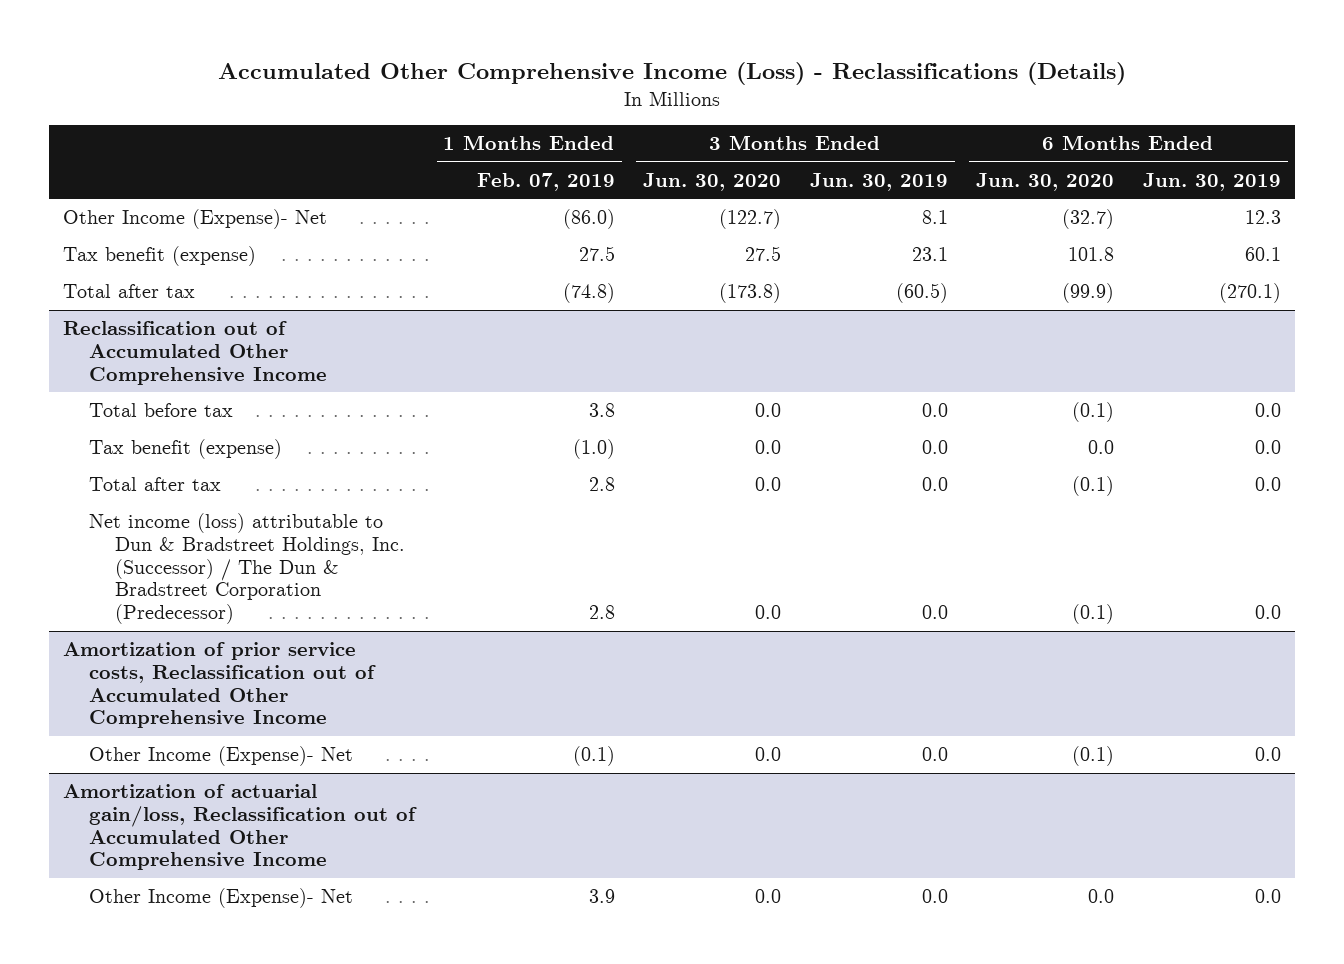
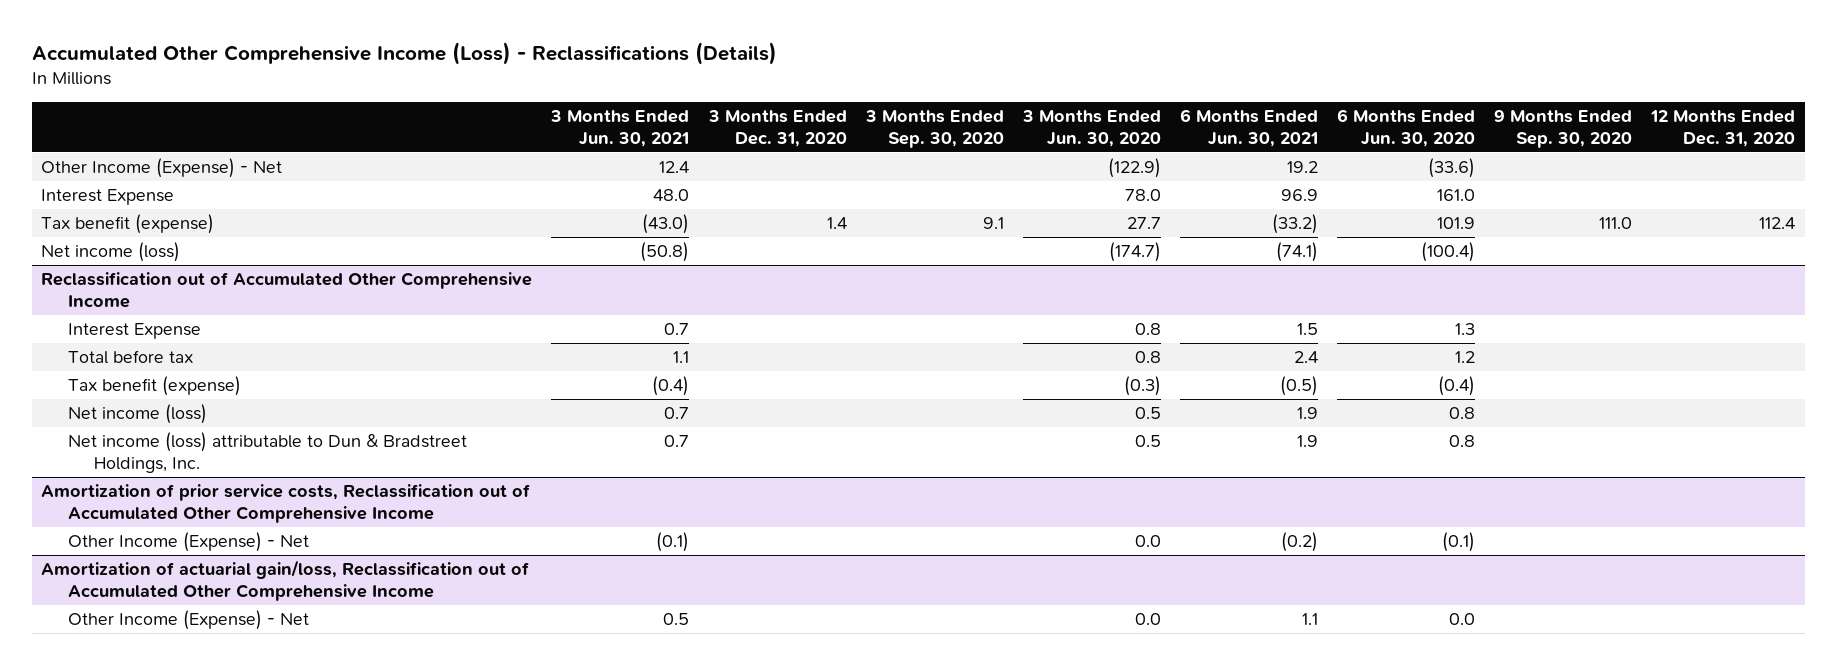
- | 1 Months Ended Feb. 07, 2019 | 3 Months Ended Jun. 30, 2020 | 3 Months Ended Jun. 30, 2019 | 6 Months Ended Jun. 30, 2020 | 6 Months Ended Jun. 30, 2019
+ | 3 Months Ended Jun. 30, 2021 | 3 Months Ended Dec. 31, 2020 | 3 Months Ended Sep. 30, 2020 | 3 Months Ended Jun. 30, 2020 | 6 Months Ended Jun. 30, 2021 | 6 Months Ended Jun. 30, 2020 | 9 Months Ended Sep. 30, 2020 | 12 Months Ended Dec. 31, 2020
- Other Income (Expense)- Net | (86.0) | (122.7) | 8.1 | (32.7) | 12.3
- Tax benefit (expense) | 27.5 | 27.5 | 23.1 | 101.8 | 60.1
- Total after tax | (74.8) | (173.8) | (60.5) | (99.9) | (270.1)
+ Other Income (Expense) - Net | 12.4 | | | (122.9) | 19.2 | (33.6) | |
+ Interest Expense | 48.0 | | | 78.0 | 96.9 | 161.0 | |
+ Tax benefit (expense) | (43.0) | 1.4 | 9.1 | 27.7 | (33.2) | 101.9 | 111.0 | 112.4
+ Net income (loss) | (50.8) | | | (174.7) | (74.1) | (100.4) | |
@ Reclassification out of Accumulated Other Comprehensive Income
- Total before tax | 3.8 | 0.0 | 0.0 | (0.1) | 0.0
- Tax benefit (expense) | (1.0) | 0.0 | 0.0 | 0.0 | 0.0
- Total after tax | 2.8 | 0.0 | 0.0 | (0.1) | 0.0
- Net income (loss) attributable to Dun & Bradstreet Holdings, Inc. (Successor) / The Dun & Bradstreet Corporation (Predecessor) | 2.8 | 0.0 | 0.0 | (0.1) | 0.0
+ Interest Expense | 0.7 | | | 0.8 | 1.5 | 1.3 | |
+ Total before tax | 1.1 | | | 0.8 | 2.4 | 1.2 | |
+ Tax benefit (expense) | (0.4) | | | (0.3) | (0.5) | (0.4) | |
+ Net income (loss) | 0.7 | | | 0.5 | 1.9 | 0.8 | |
+ Net income (loss) attributable to Dun & Bradstreet Holdings, Inc. | 0.7 | | | 0.5 | 1.9 | 0.8 | |
@ Amortization of prior service costs, Reclassification out of Accumulated Other Comprehensive Income
- Other Income (Expense)- Net | (0.1) | 0.0 | 0.0 | (0.1) | 0.0
+ Other Income (Expense) - Net | (0.1) | | | 0.0 | (0.2) | (0.1) | |
@ Amortization of actuarial gain/loss, Reclassification out of Accumulated Other Comprehensive Income
- Other Income (Expense)- Net | 3.9 | 0.0 | 0.0 | 0.0 | 0.0
+ Other Income (Expense) - Net | 0.5 | | | 0.0 | 1.1 | 0.0 | |

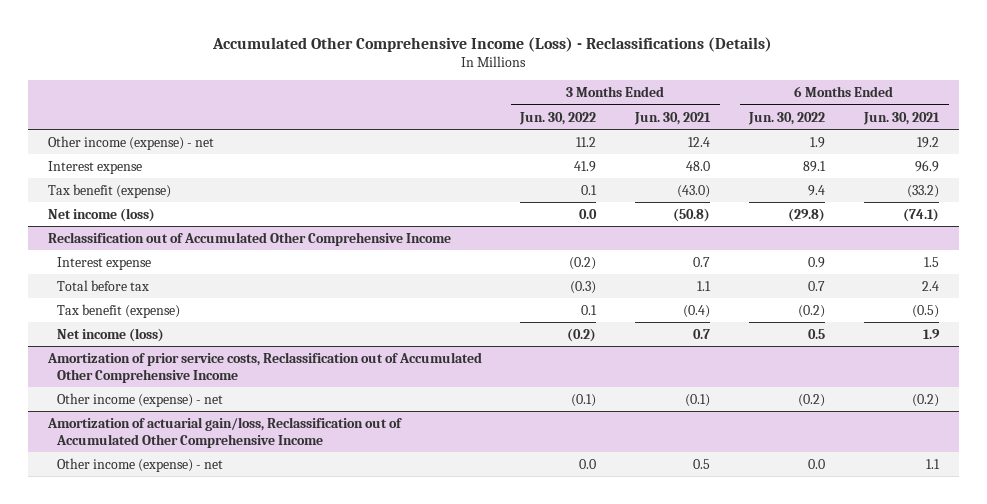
- | 3 Months Ended Jun. 30, 2021 | 3 Months Ended Dec. 31, 2020 | 3 Months Ended Sep. 30, 2020 | 3 Months Ended Jun. 30, 2020 | 6 Months Ended Jun. 30, 2021 | 6 Months Ended Jun. 30, 2020 | 9 Months Ended Sep. 30, 2020 | 12 Months Ended Dec. 31, 2020
+ | 3 Months Ended Jun. 30, 2022 | 3 Months Ended Jun. 30, 2021 | 6 Months Ended Jun. 30, 2022 | 6 Months Ended Jun. 30, 2021
- Other Income (Expense) - Net | 12.4 | | | (122.9) | 19.2 | (33.6) | |
- Interest Expense | 48.0 | | | 78.0 | 96.9 | 161.0 | |
+ Other income (expense) - net | 11.2 | 12.4 | 1.9 | 19.2
+ Interest expense | 41.9 | 48.0 | 89.1 | 96.9
@ Reclassification out of Accumulated Other Comprehensive Income
- Interest Expense | 0.7 | | | 0.8 | 1.5 | 1.3 | |
+ Interest expense | (0.2) | 0.7 | 0.9 | 1.5
- Net income (loss) attributable to Dun & Bradstreet Holdings, Inc. | 0.7 | | | 0.5 | 1.9 | 0.8 | |
@ Amortization of prior service costs, Reclassification out of Accumulated Other Comprehensive Income
- Other Income (Expense) - Net | (0.1) | | | 0.0 | (0.2) | (0.1) | |
+ Other income (expense) - net | (0.1) | (0.1) | (0.2) | (0.2)
@ Amortization of actuarial gain/loss, Reclassification out of Accumulated Other Comprehensive Income
- Other Income (Expense) - Net | 0.5 | | | 0.0 | 1.1 | 0.0 | |
+ Other income (expense) - net | 0.0 | 0.5 | 0.0 | 1.1

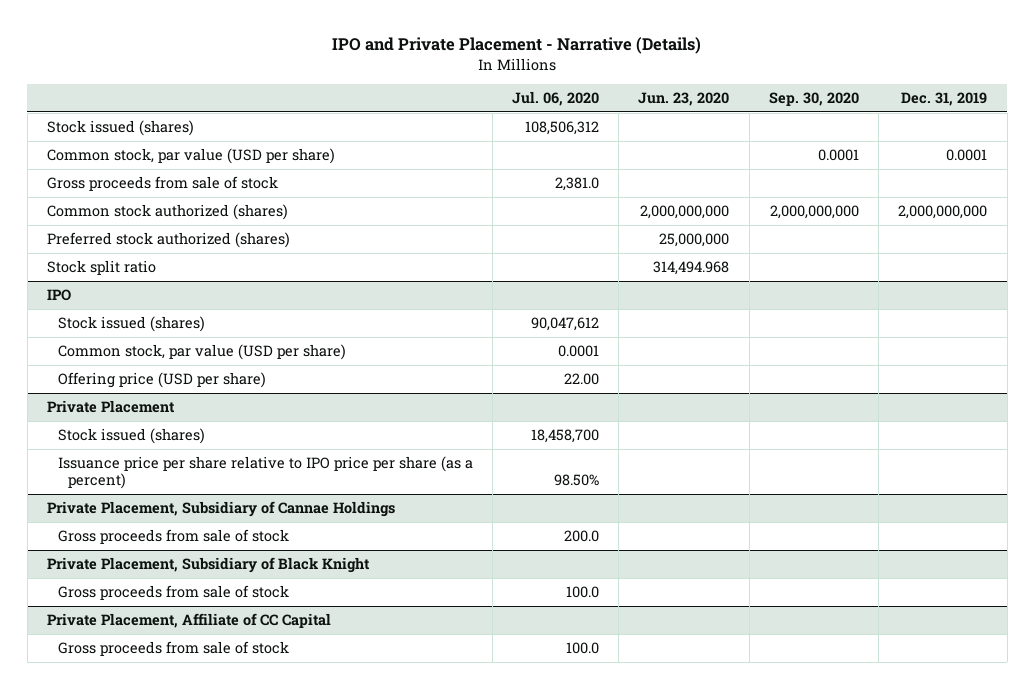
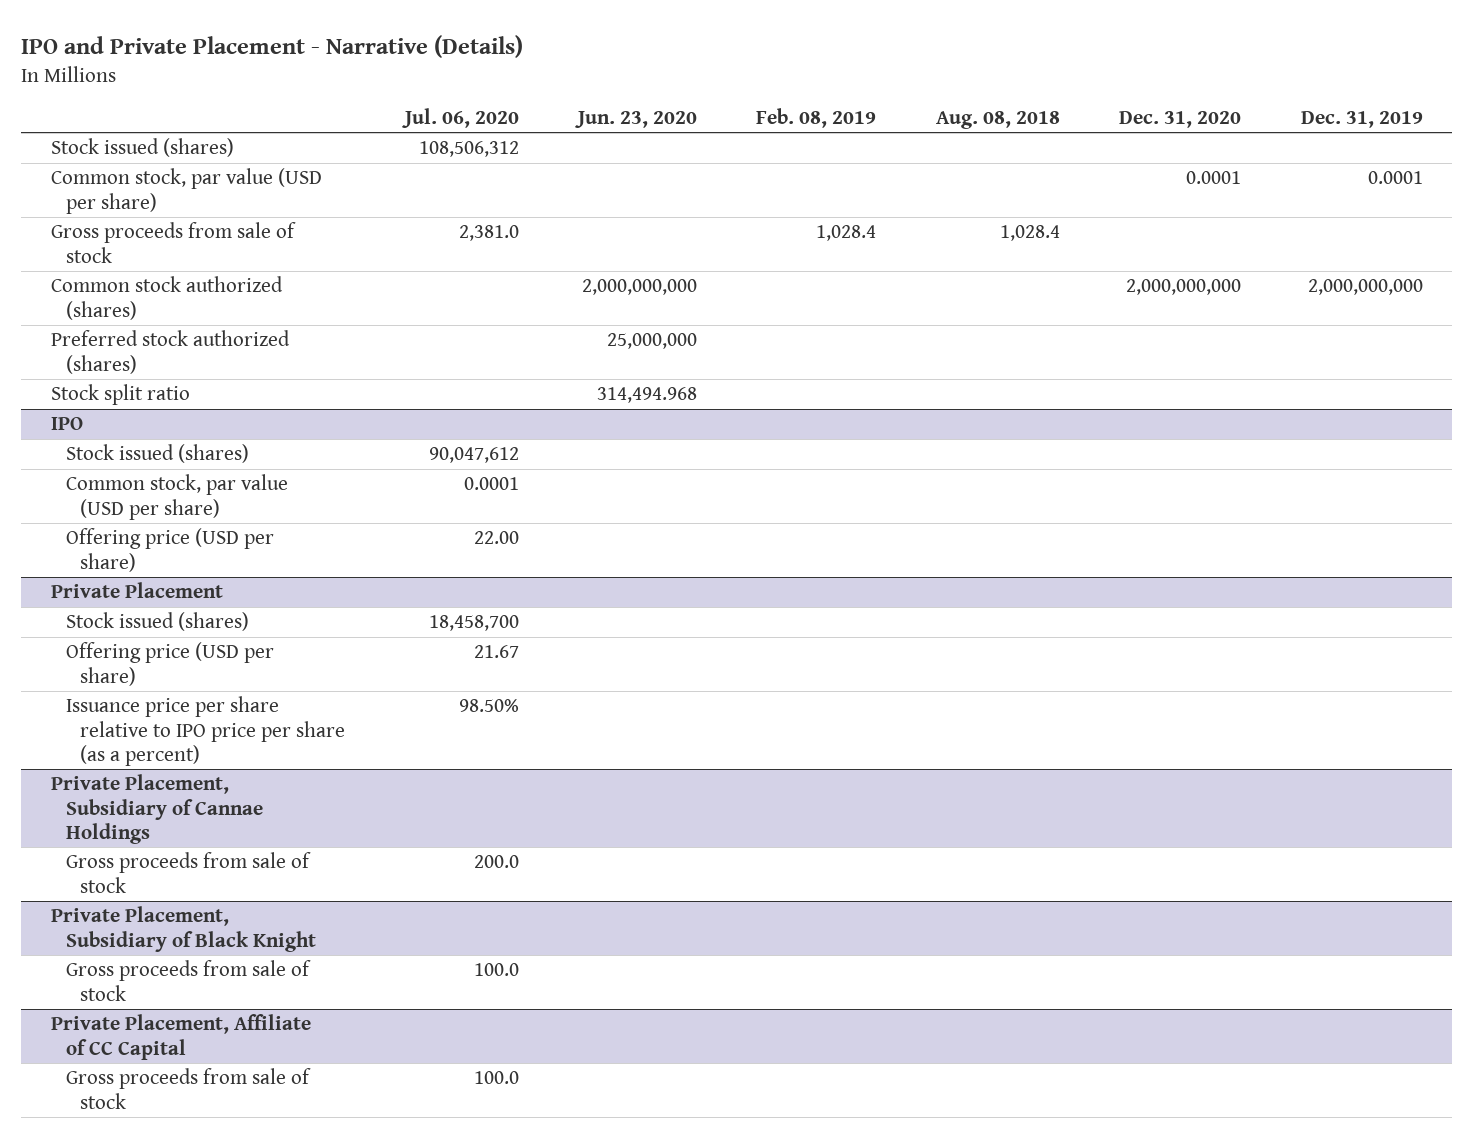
- | Jul. 06, 2020 | Jun. 23, 2020 | Sep. 30, 2020 | Dec. 31, 2019
+ | Jul. 06, 2020 | Jun. 23, 2020 | Feb. 08, 2019 | Aug. 08, 2018 | Dec. 31, 2020 | Dec. 31, 2019
@ Private Placement
+ Offering price (USD per share) | 21.67 | | | | |

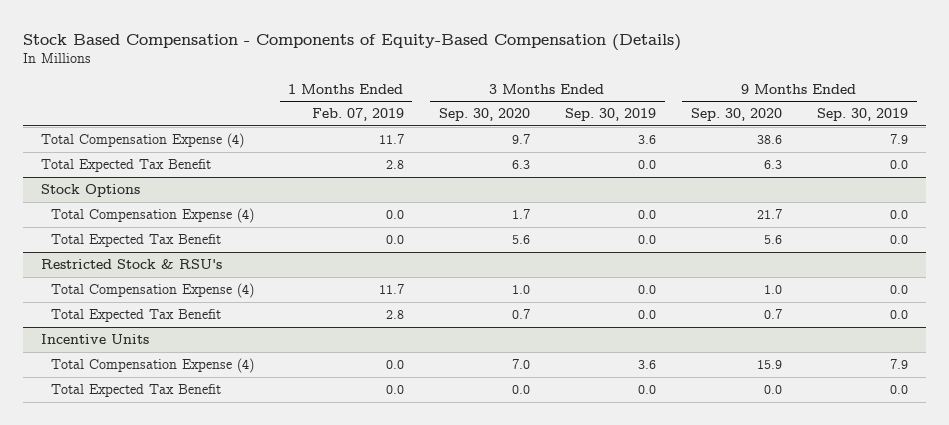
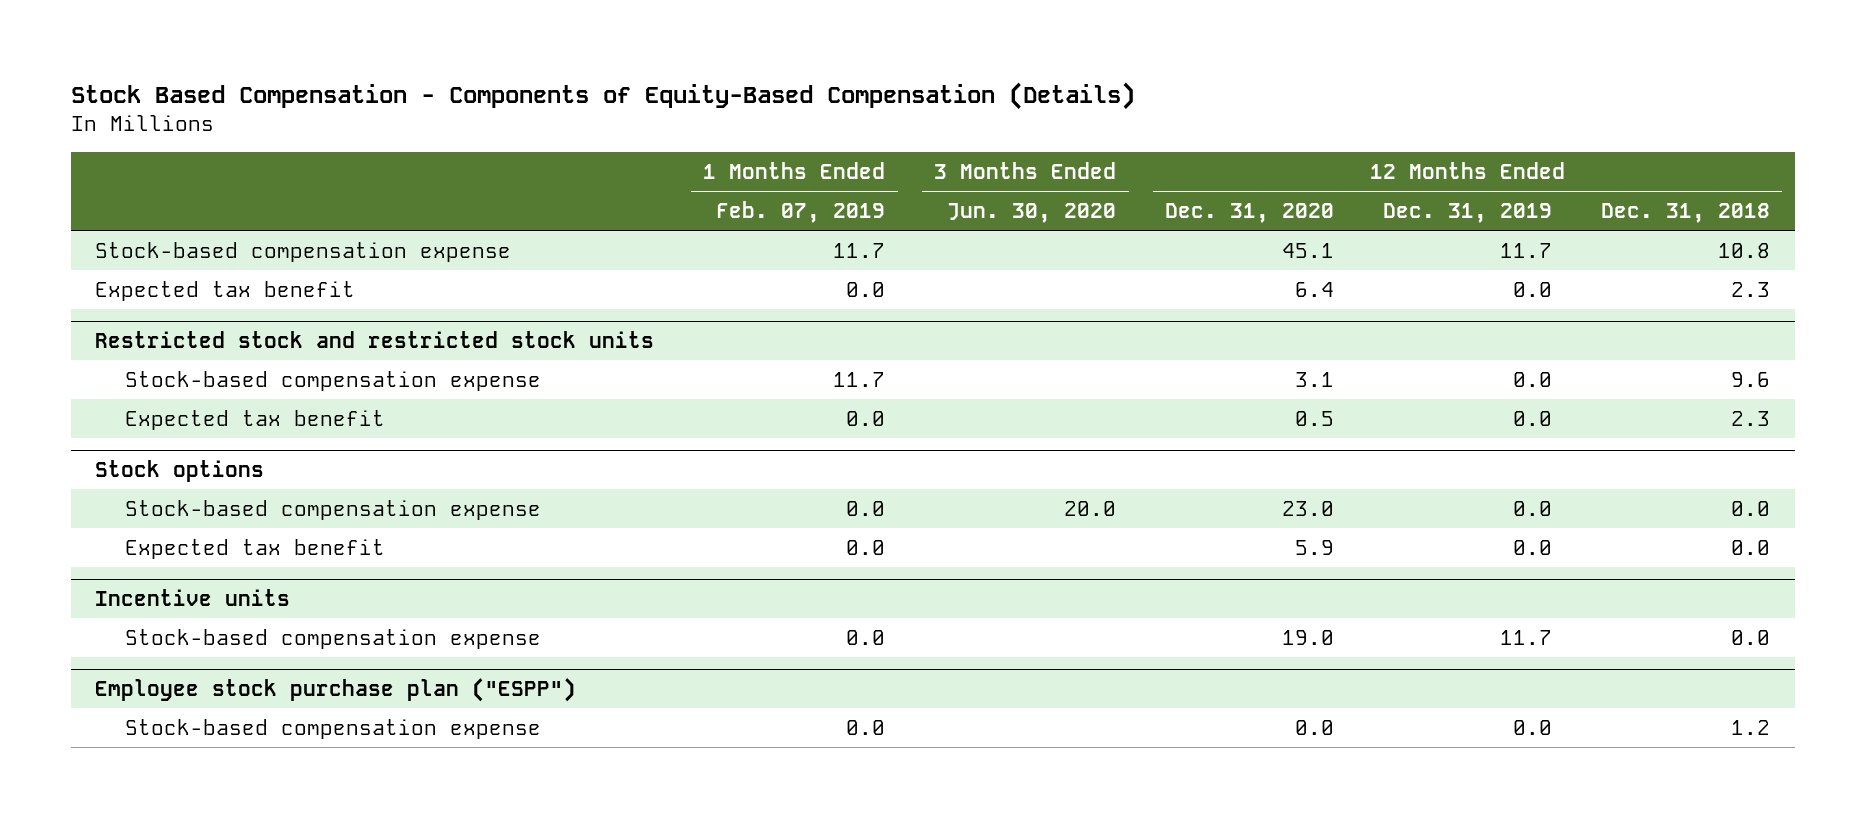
- | 1 Months Ended Feb. 07, 2019 | 3 Months Ended Sep. 30, 2020 | 3 Months Ended Sep. 30, 2019 | 9 Months Ended Sep. 30, 2020 | 9 Months Ended Sep. 30, 2019
+ | 1 Months Ended Feb. 07, 2019 | 3 Months Ended Jun. 30, 2020 | 12 Months Ended Dec. 31, 2020 | 12 Months Ended Dec. 31, 2019 | 12 Months Ended Dec. 31, 2018
- Total Compensation Expense (4) | 11.7 | 9.7 | 3.6 | 38.6 | 7.9
- Total Expected Tax Benefit | 2.8 | 6.3 | 0.0 | 6.3 | 0.0
- Stock Options
- Total Compensation Expense (4) | 0.0 | 1.7 | 0.0 | 21.7 | 0.0
- Total Expected Tax Benefit | 0.0 | 5.6 | 0.0 | 5.6 | 0.0
- Restricted Stock & RSU's
- Total Compensation Expense (4) | 11.7 | 1.0 | 0.0 | 1.0 | 0.0
- Total Expected Tax Benefit | 2.8 | 0.7 | 0.0 | 0.7 | 0.0
- Incentive Units
- Total Compensation Expense (4) | 0.0 | 7.0 | 3.6 | 15.9 | 7.9
- Total Expected Tax Benefit | 0.0 | 0.0 | 0.0 | 0.0 | 0.0
+ Stock-based compensation expense | 11.7 | | 45.1 | 11.7 | 10.8
+ Expected tax benefit | 0.0 | | 6.4 | 0.0 | 2.3
+ Restricted stock and restricted stock units
+ Stock-based compensation expense | 11.7 | | 3.1 | 0.0 | 9.6
+ Expected tax benefit | 0.0 | | 0.5 | 0.0 | 2.3
+ Stock options
+ Stock-based compensation expense | 0.0 | 20.0 | 23.0 | 0.0 | 0.0
+ Expected tax benefit | 0.0 | | 5.9 | 0.0 | 0.0
+ Incentive units
+ Stock-based compensation expense | 0.0 | | 19.0 | 11.7 | 0.0
+ Employee stock purchase plan ("ESPP")
+ Stock-based compensation expense | 0.0 | | 0.0 | 0.0 | 1.2

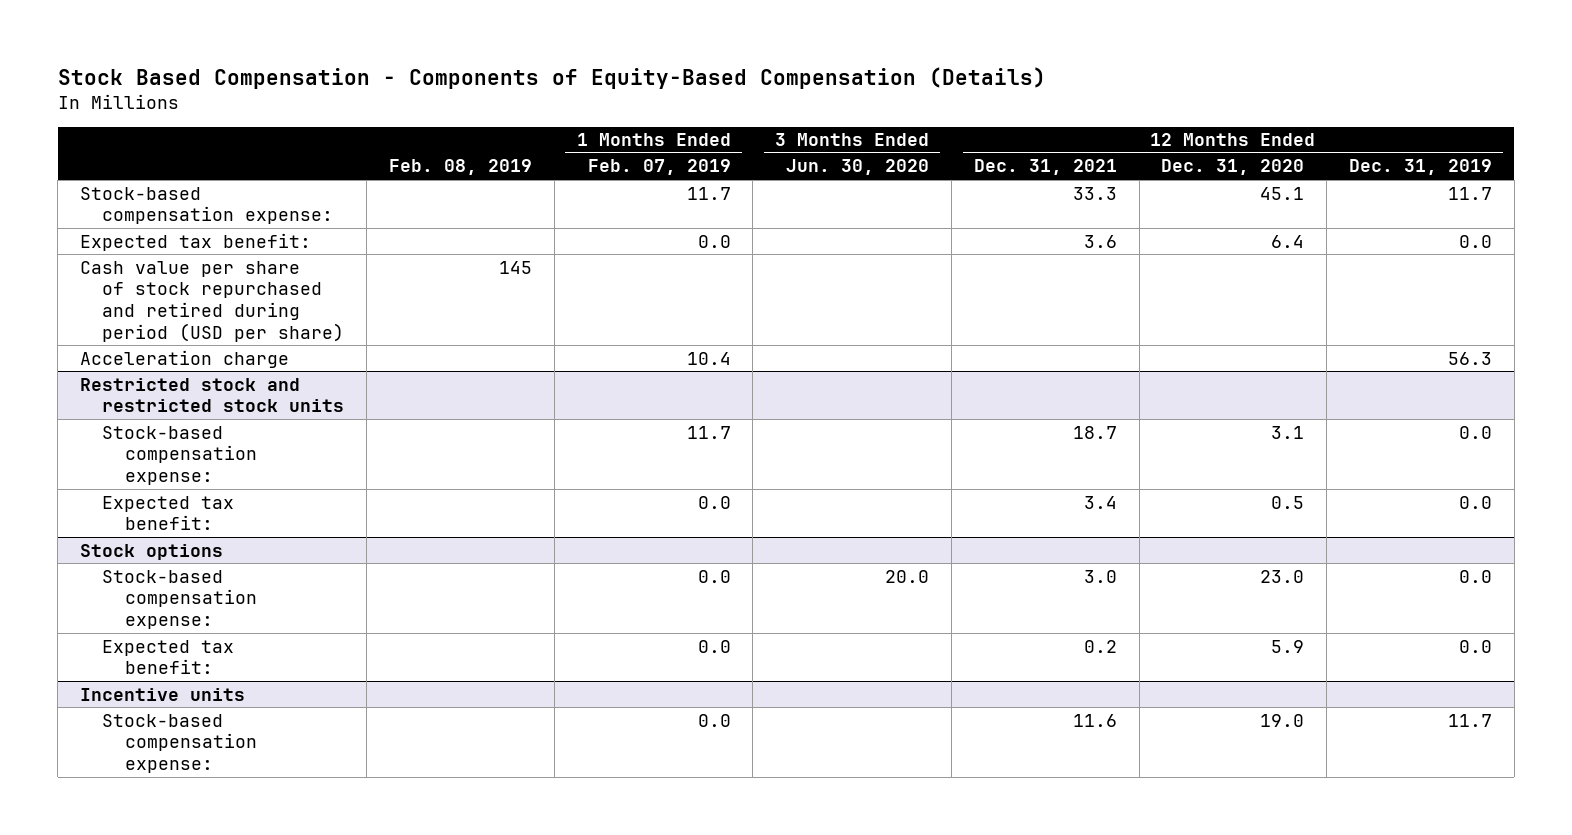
- | 1 Months Ended Feb. 07, 2019 | 3 Months Ended Jun. 30, 2020 | 12 Months Ended Dec. 31, 2020 | 12 Months Ended Dec. 31, 2019 | 12 Months Ended Dec. 31, 2018
+ | Feb. 08, 2019 | 1 Months Ended Feb. 07, 2019 | 3 Months Ended Jun. 30, 2020 | 12 Months Ended Dec. 31, 2021 | 12 Months Ended Dec. 31, 2020 | 12 Months Ended Dec. 31, 2019
- Stock-based compensation expense | 11.7 | | 45.1 | 11.7 | 10.8
- Expected tax benefit | 0.0 | | 6.4 | 0.0 | 2.3
+ Stock-based compensation expense: | | 11.7 | | 33.3 | 45.1 | 11.7
+ Expected tax benefit: | | 0.0 | | 3.6 | 6.4 | 0.0
+ Cash value per share of stock repurchased and retired during period (USD per share) | 145 | | | | |
+ Acceleration charge | | 10.4 | | | | 56.3
@ Restricted stock and restricted stock units
- Stock-based compensation expense | 11.7 | | 3.1 | 0.0 | 9.6
- Expected tax benefit | 0.0 | | 0.5 | 0.0 | 2.3
+ Stock-based compensation expense: | | 11.7 | | 18.7 | 3.1 | 0.0
+ Expected tax benefit: | | 0.0 | | 3.4 | 0.5 | 0.0
@ Stock options
- Stock-based compensation expense | 0.0 | 20.0 | 23.0 | 0.0 | 0.0
- Expected tax benefit | 0.0 | | 5.9 | 0.0 | 0.0
+ Stock-based compensation expense: | | 0.0 | 20.0 | 3.0 | 23.0 | 0.0
+ Expected tax benefit: | | 0.0 | | 0.2 | 5.9 | 0.0
@ Incentive units
- Stock-based compensation expense | 0.0 | | 19.0 | 11.7 | 0.0
- Employee stock purchase plan ("ESPP")
- Stock-based compensation expense | 0.0 | | 0.0 | 0.0 | 1.2
@ Incentive units
+ Stock-based compensation expense: | | 0.0 | | 11.6 | 19.0 | 11.7

